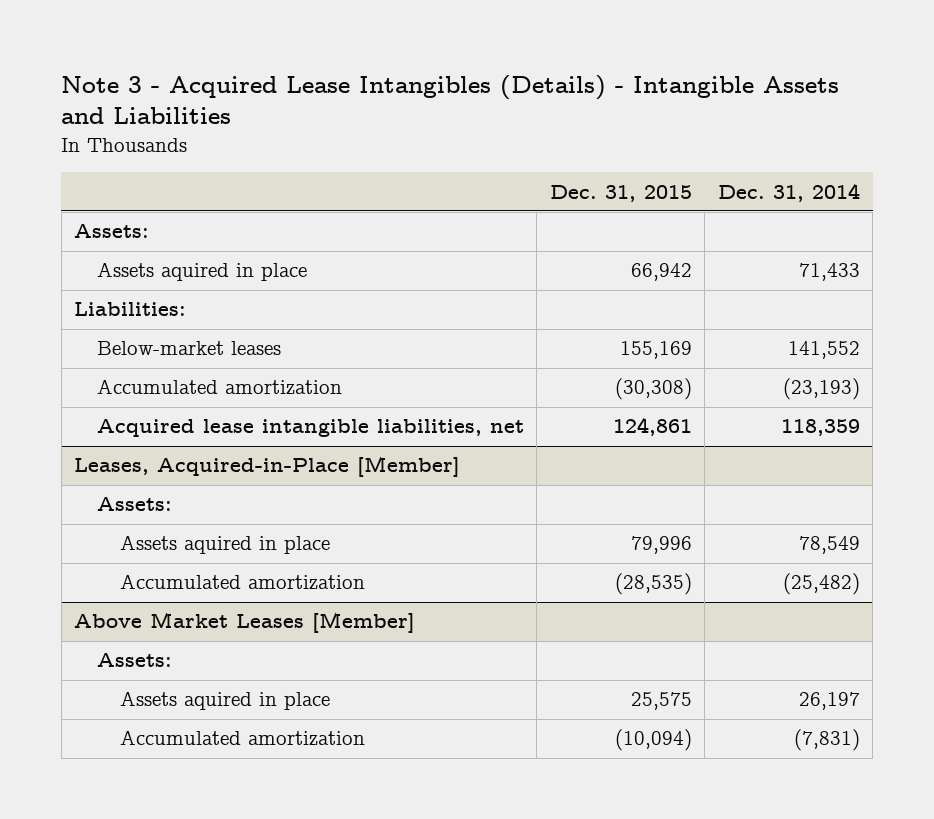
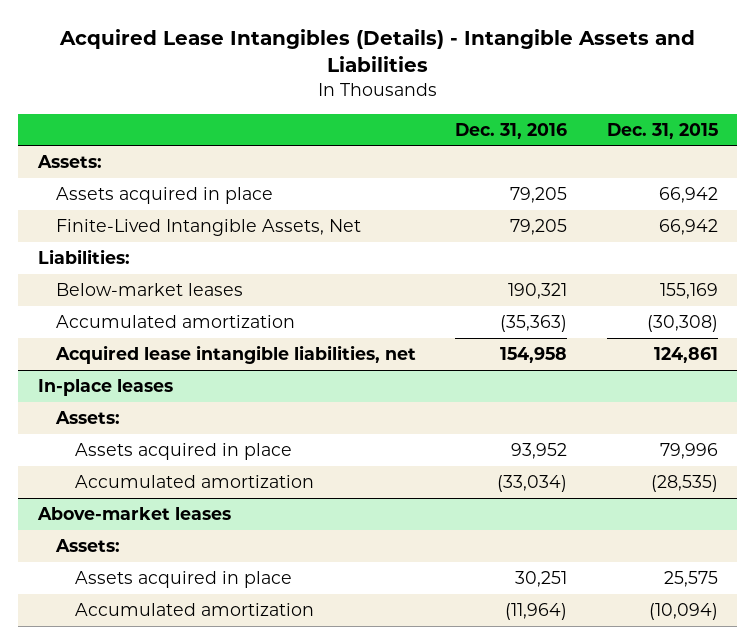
- Note 3 - Acquired Lease Intangibles (Details) - Intangible Assets and Liabilities
+ Acquired Lease Intangibles (Details) - Intangible Assets and Liabilities
- | Dec. 31, 2015 | Dec. 31, 2014
+ | Dec. 31, 2016 | Dec. 31, 2015
- Assets aquired in place | 66,942 | 71,433
+ Assets acquired in place | 79,205 | 66,942
+ Finite-Lived Intangible Assets, Net | 79,205 | 66,942
- Leases, Acquired-in-Place [Member]
+ In-place leases
- Assets aquired in place | 79,996 | 78,549
+ Assets acquired in place | 93,952 | 79,996
- Above Market Leases [Member]
+ Above-market leases
- Assets aquired in place | 25,575 | 26,197
+ Assets acquired in place | 30,251 | 25,575

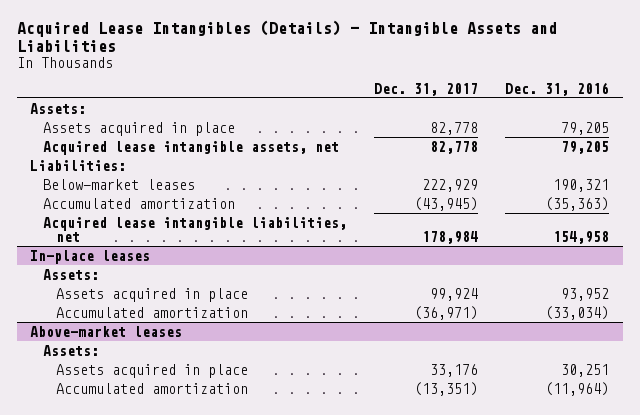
- | Dec. 31, 2016 | Dec. 31, 2015
+ | Dec. 31, 2017 | Dec. 31, 2016
- Finite-Lived Intangible Assets, Net | 79,205 | 66,942
+ Acquired lease intangible assets, net | 82,778 | 79,205

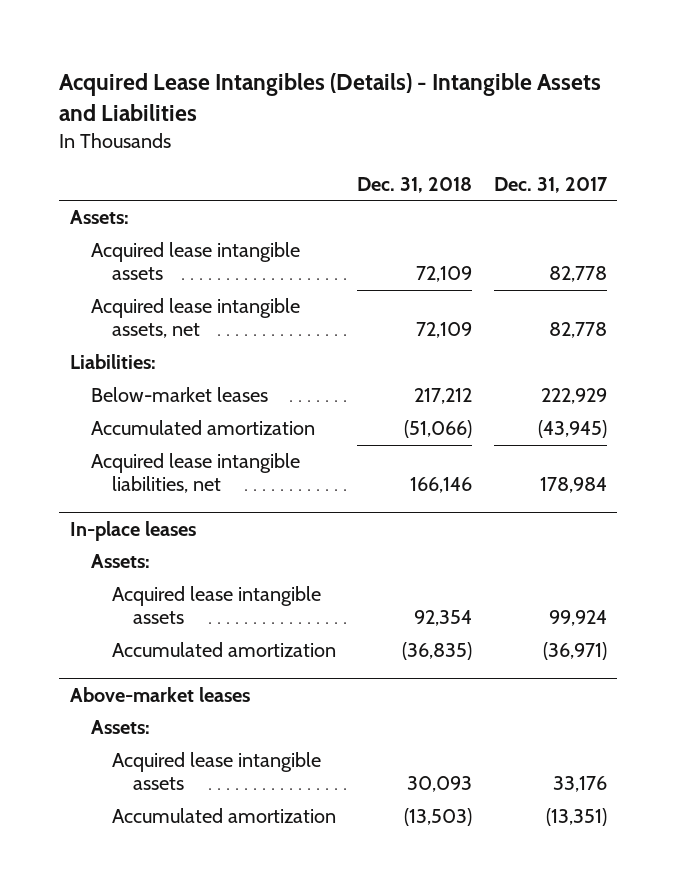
- | Dec. 31, 2017 | Dec. 31, 2016
+ | Dec. 31, 2018 | Dec. 31, 2017
- Assets acquired in place | 82,778 | 79,205
+ Acquired lease intangible assets | 72,109 | 82,778
@ In-place leases
- Assets acquired in place | 99,924 | 93,952
+ Acquired lease intangible assets | 92,354 | 99,924
@ Above-market leases
- Assets acquired in place | 33,176 | 30,251
+ Acquired lease intangible assets | 30,093 | 33,176

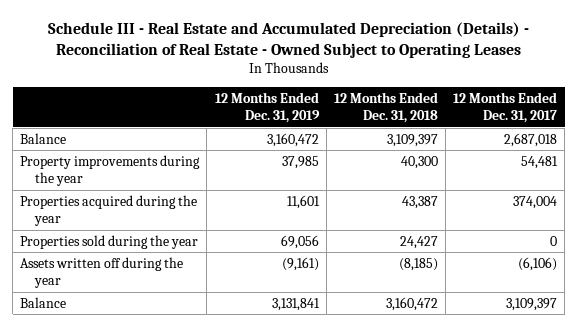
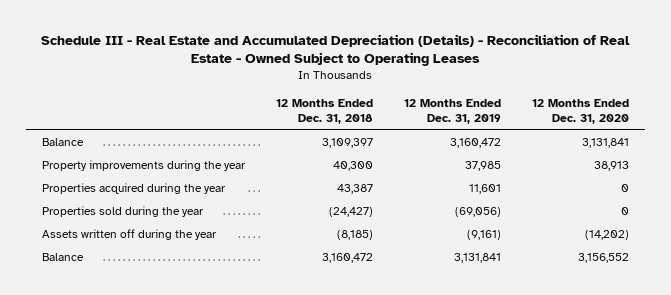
- | 12 Months Ended Dec. 31, 2019 | 12 Months Ended Dec. 31, 2018 | 12 Months Ended Dec. 31, 2017
+ | 12 Months Ended Dec. 31, 2018 | 12 Months Ended Dec. 31, 2019 | 12 Months Ended Dec. 31, 2020
- Properties sold during the year | 69,056 | 24,427 | 0
+ Properties sold during the year | (24,427) | (69,056) | 0

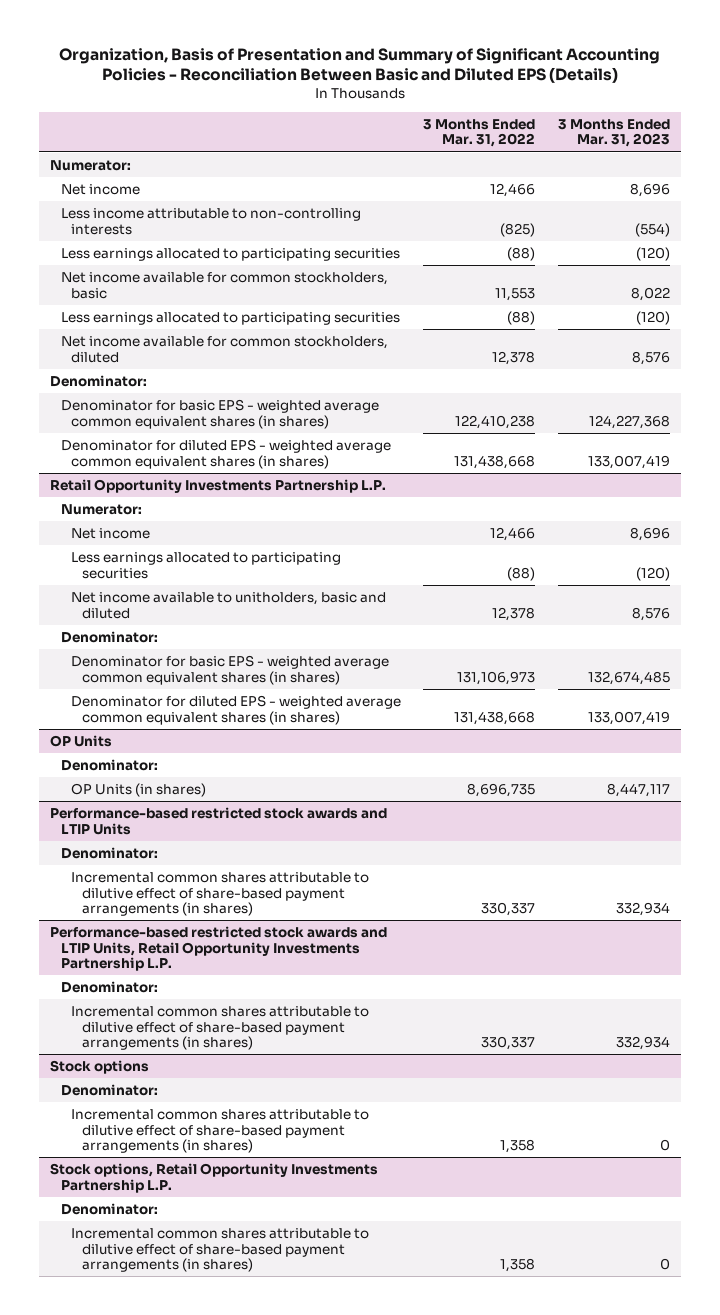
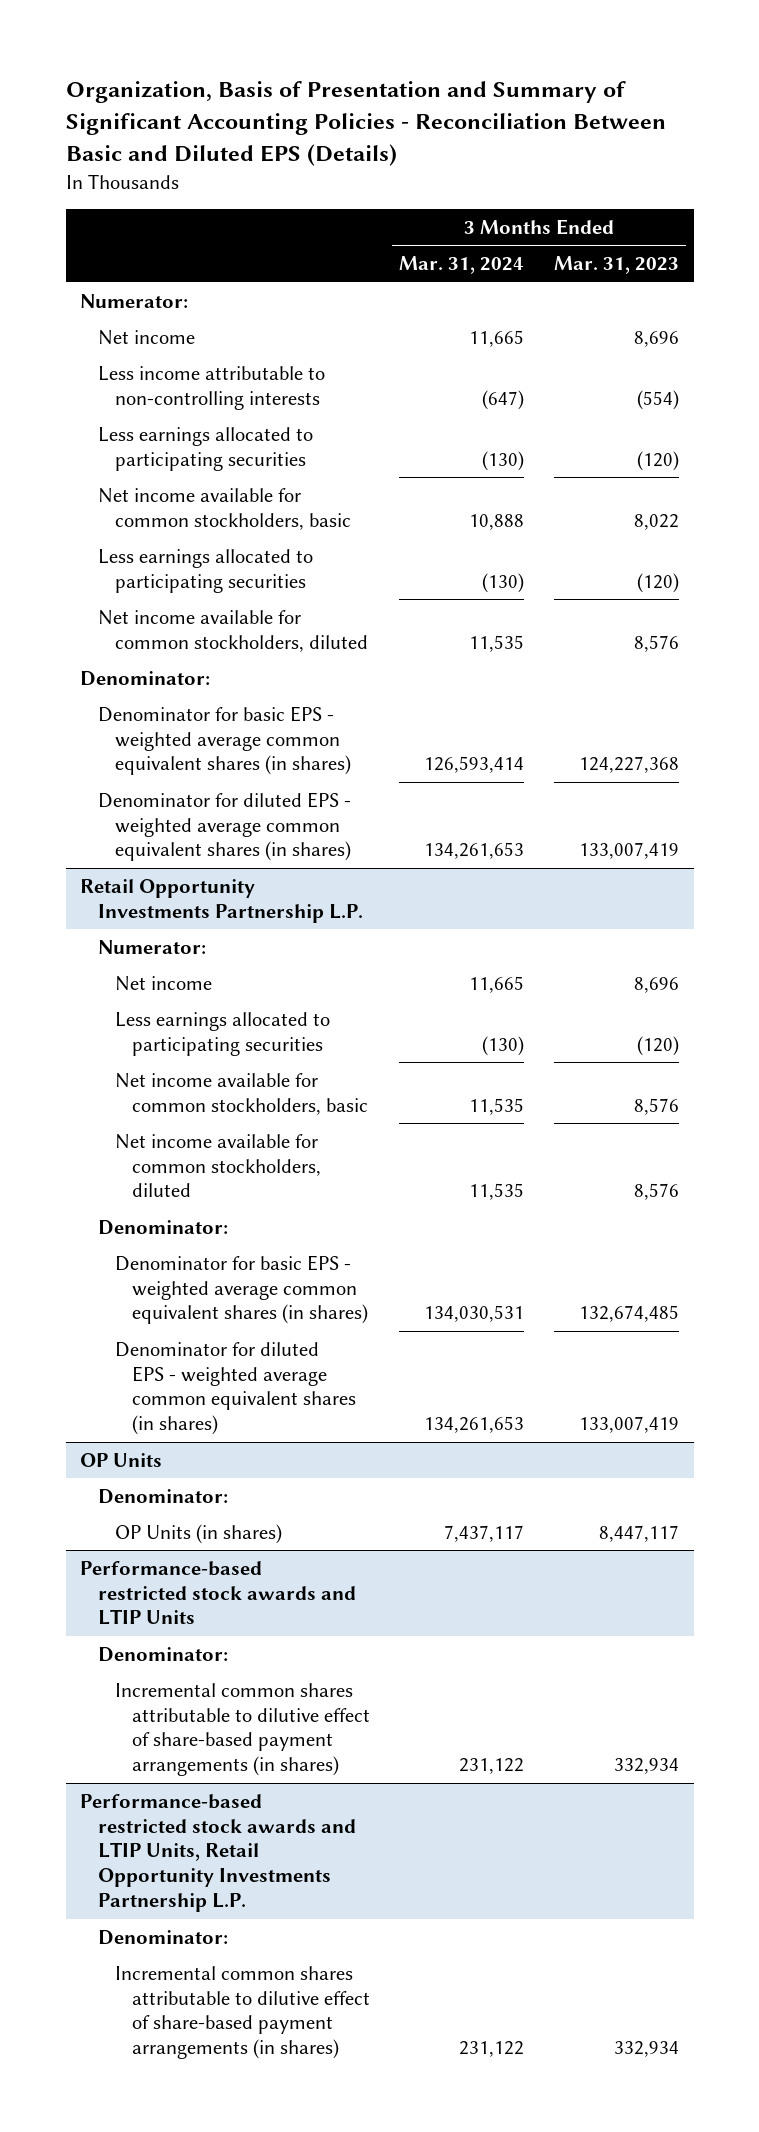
- | 3 Months Ended Mar. 31, 2022 | 3 Months Ended Mar. 31, 2023
+ | 3 Months Ended Mar. 31, 2024 | 3 Months Ended Mar. 31, 2023
@ Retail Opportunity Investments Partnership L.P.
- Net income available to unitholders, basic and diluted | 12,378 | 8,576
+ Net income available for common stockholders, basic | 11,535 | 8,576
+ Net income available for common stockholders, diluted | 11,535 | 8,576
- Stock options
- Denominator:
- Incremental common shares attributable to dilutive effect of share-based payment arrangements (in shares) | 1,358 | 0
- Stock options, Retail Opportunity Investments Partnership L.P.
- Denominator:
- Incremental common shares attributable to dilutive effect of share-based payment arrangements (in shares) | 1,358 | 0

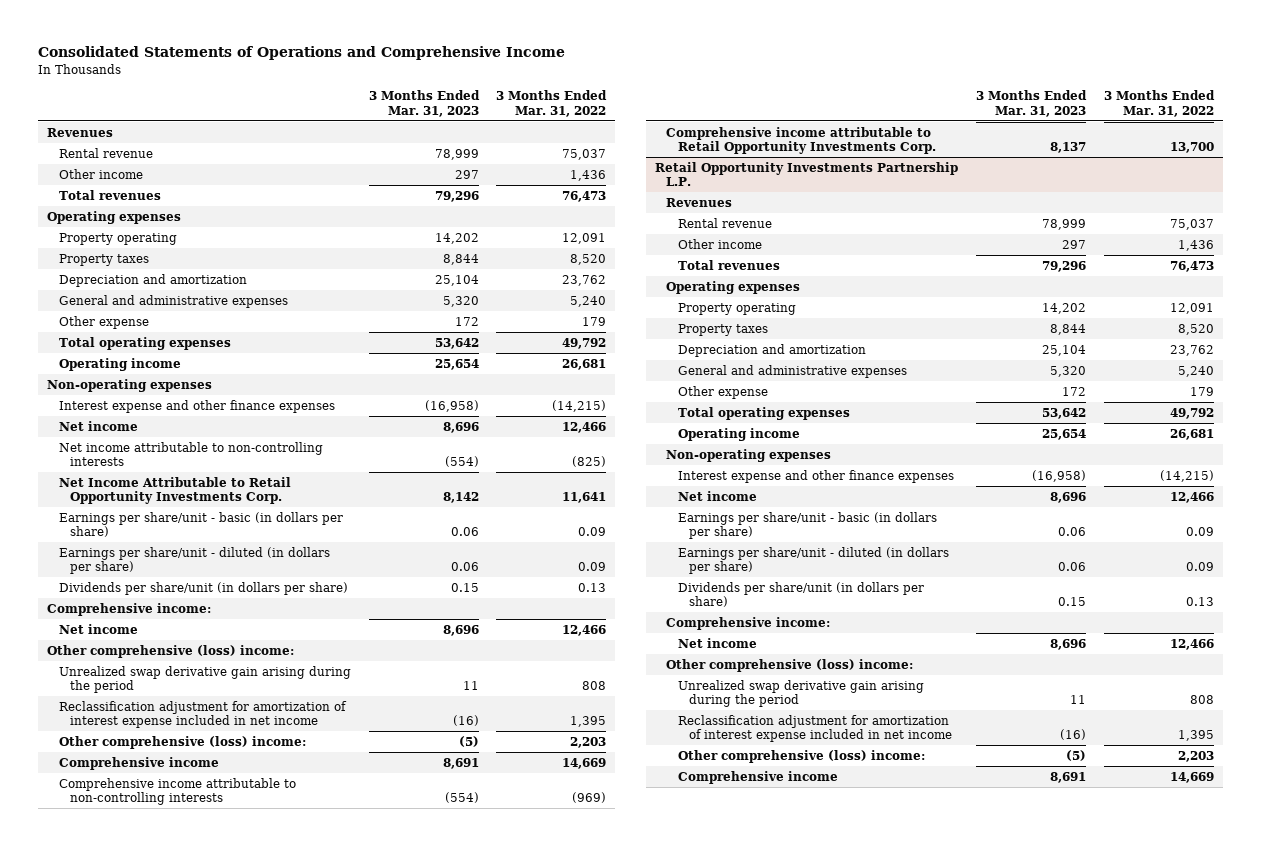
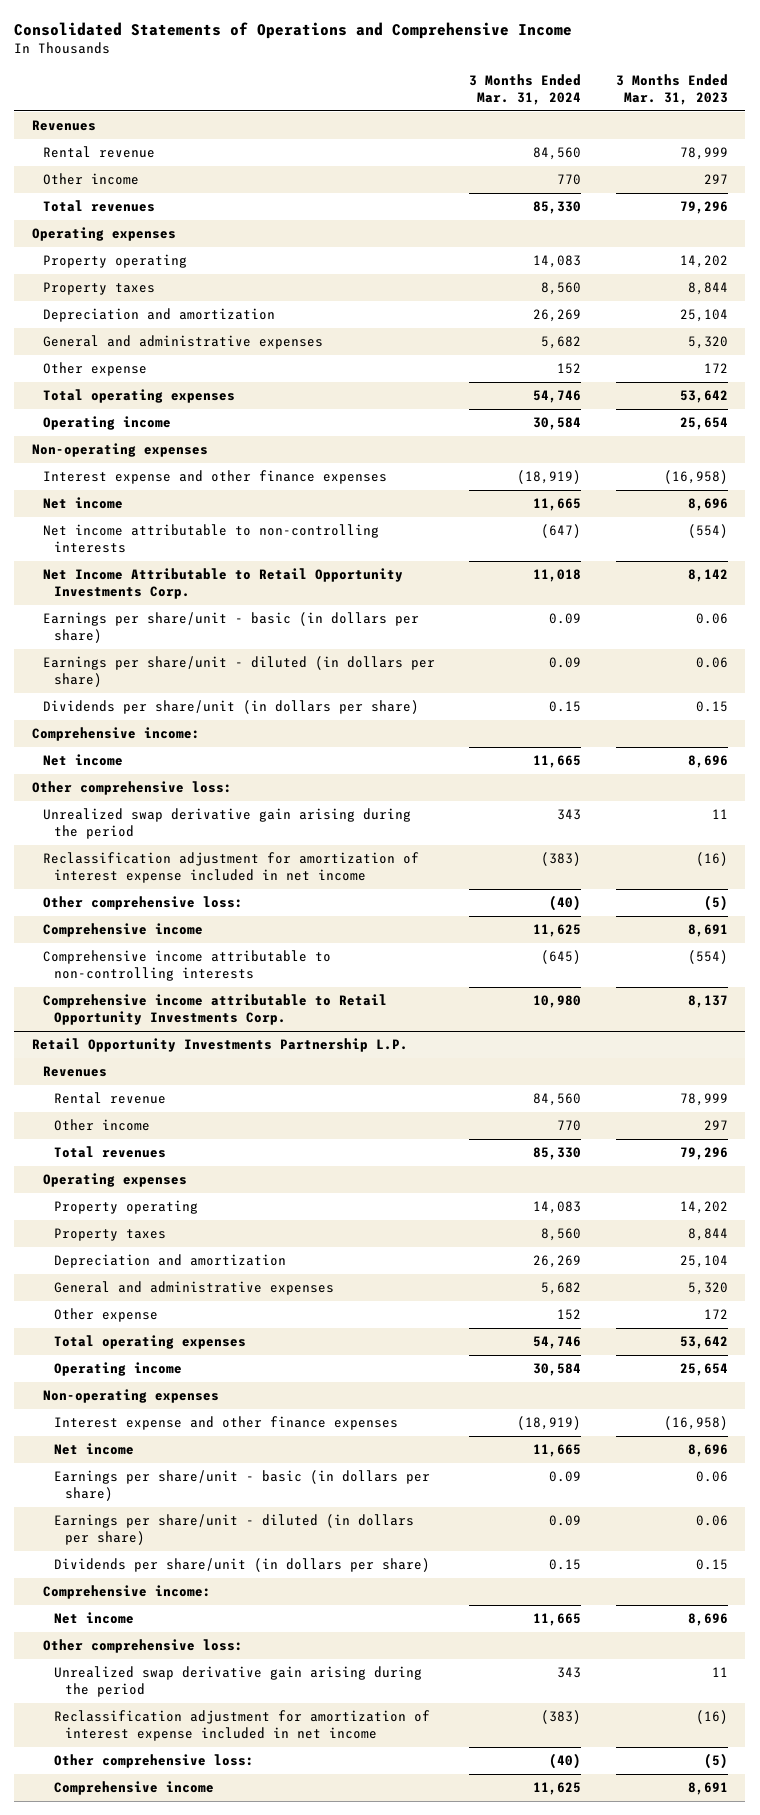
- | 3 Months Ended Mar. 31, 2023 | 3 Months Ended Mar. 31, 2022
+ | 3 Months Ended Mar. 31, 2024 | 3 Months Ended Mar. 31, 2023
- Other comprehensive (loss) income:
+ Other comprehensive loss:
- Other comprehensive (loss) income: | (5) | 2,203
+ Other comprehensive loss: | (40) | (5)
@ Retail Opportunity Investments Partnership L.P.
- Other comprehensive (loss) income:
+ Other comprehensive loss:
- Other comprehensive (loss) income: | (5) | 2,203
+ Other comprehensive loss: | (40) | (5)

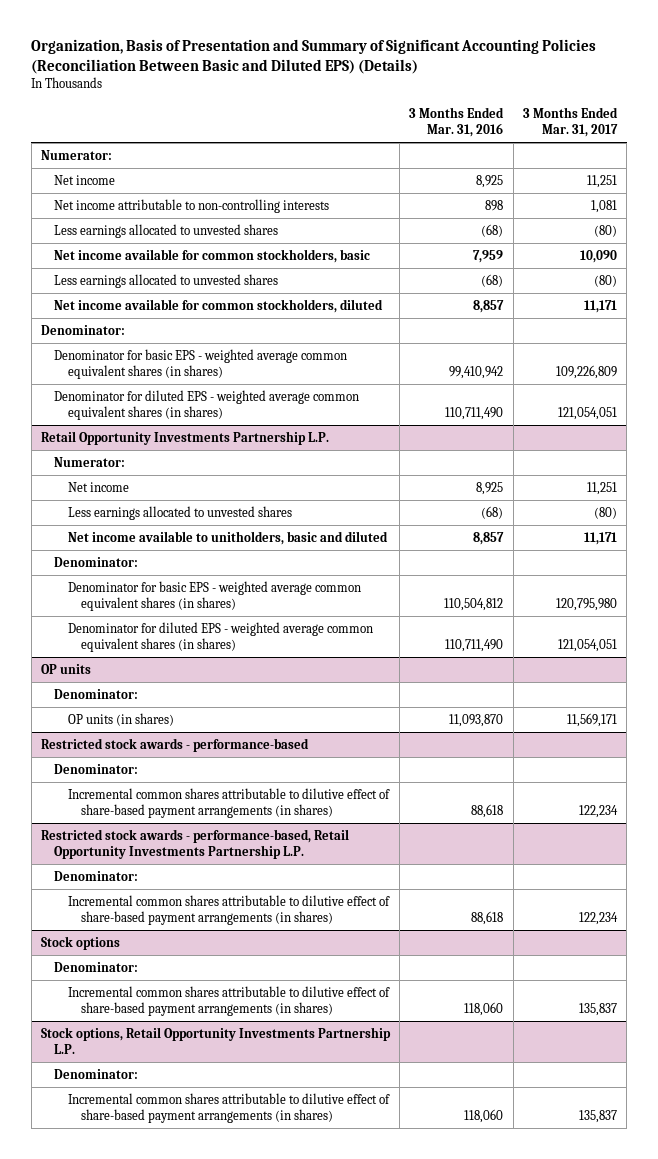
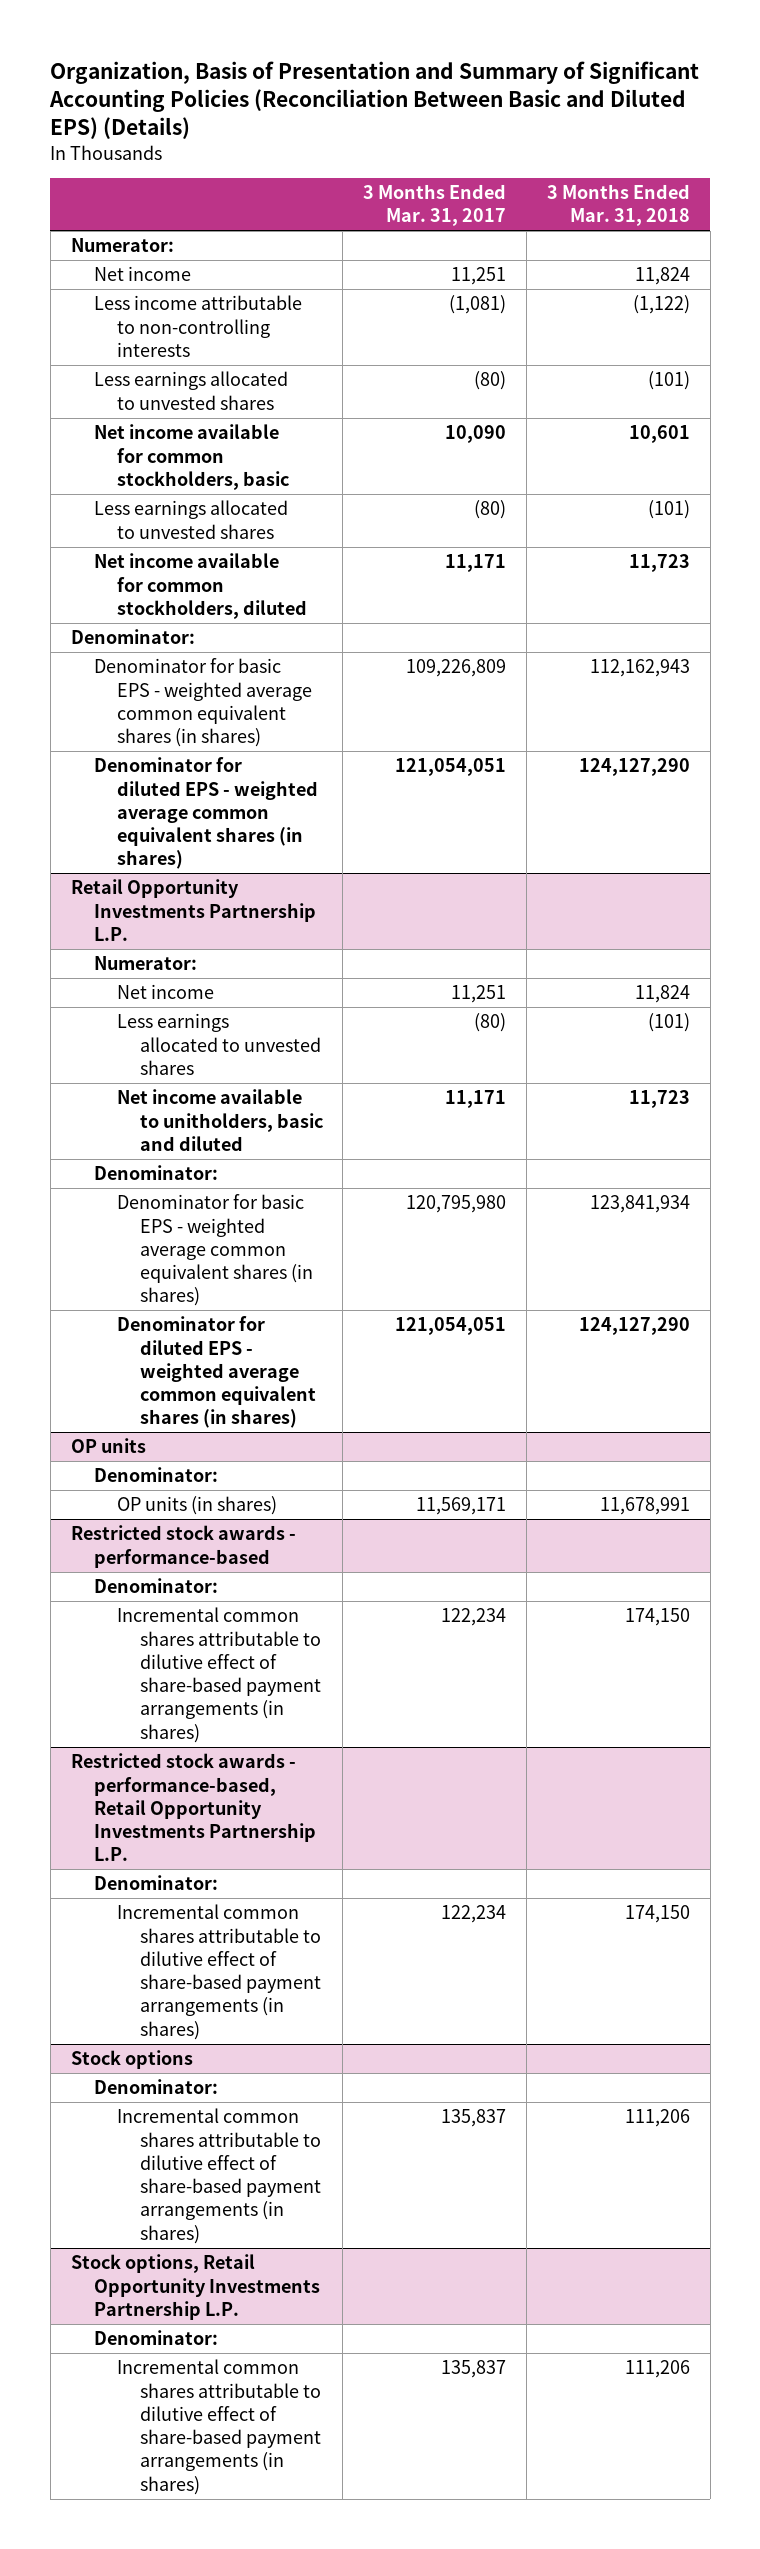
- | 3 Months Ended Mar. 31, 2016 | 3 Months Ended Mar. 31, 2017
+ | 3 Months Ended Mar. 31, 2017 | 3 Months Ended Mar. 31, 2018
- Net income attributable to non-controlling interests | 898 | 1,081
+ Less income attributable to non-controlling interests | (1,081) | (1,122)

